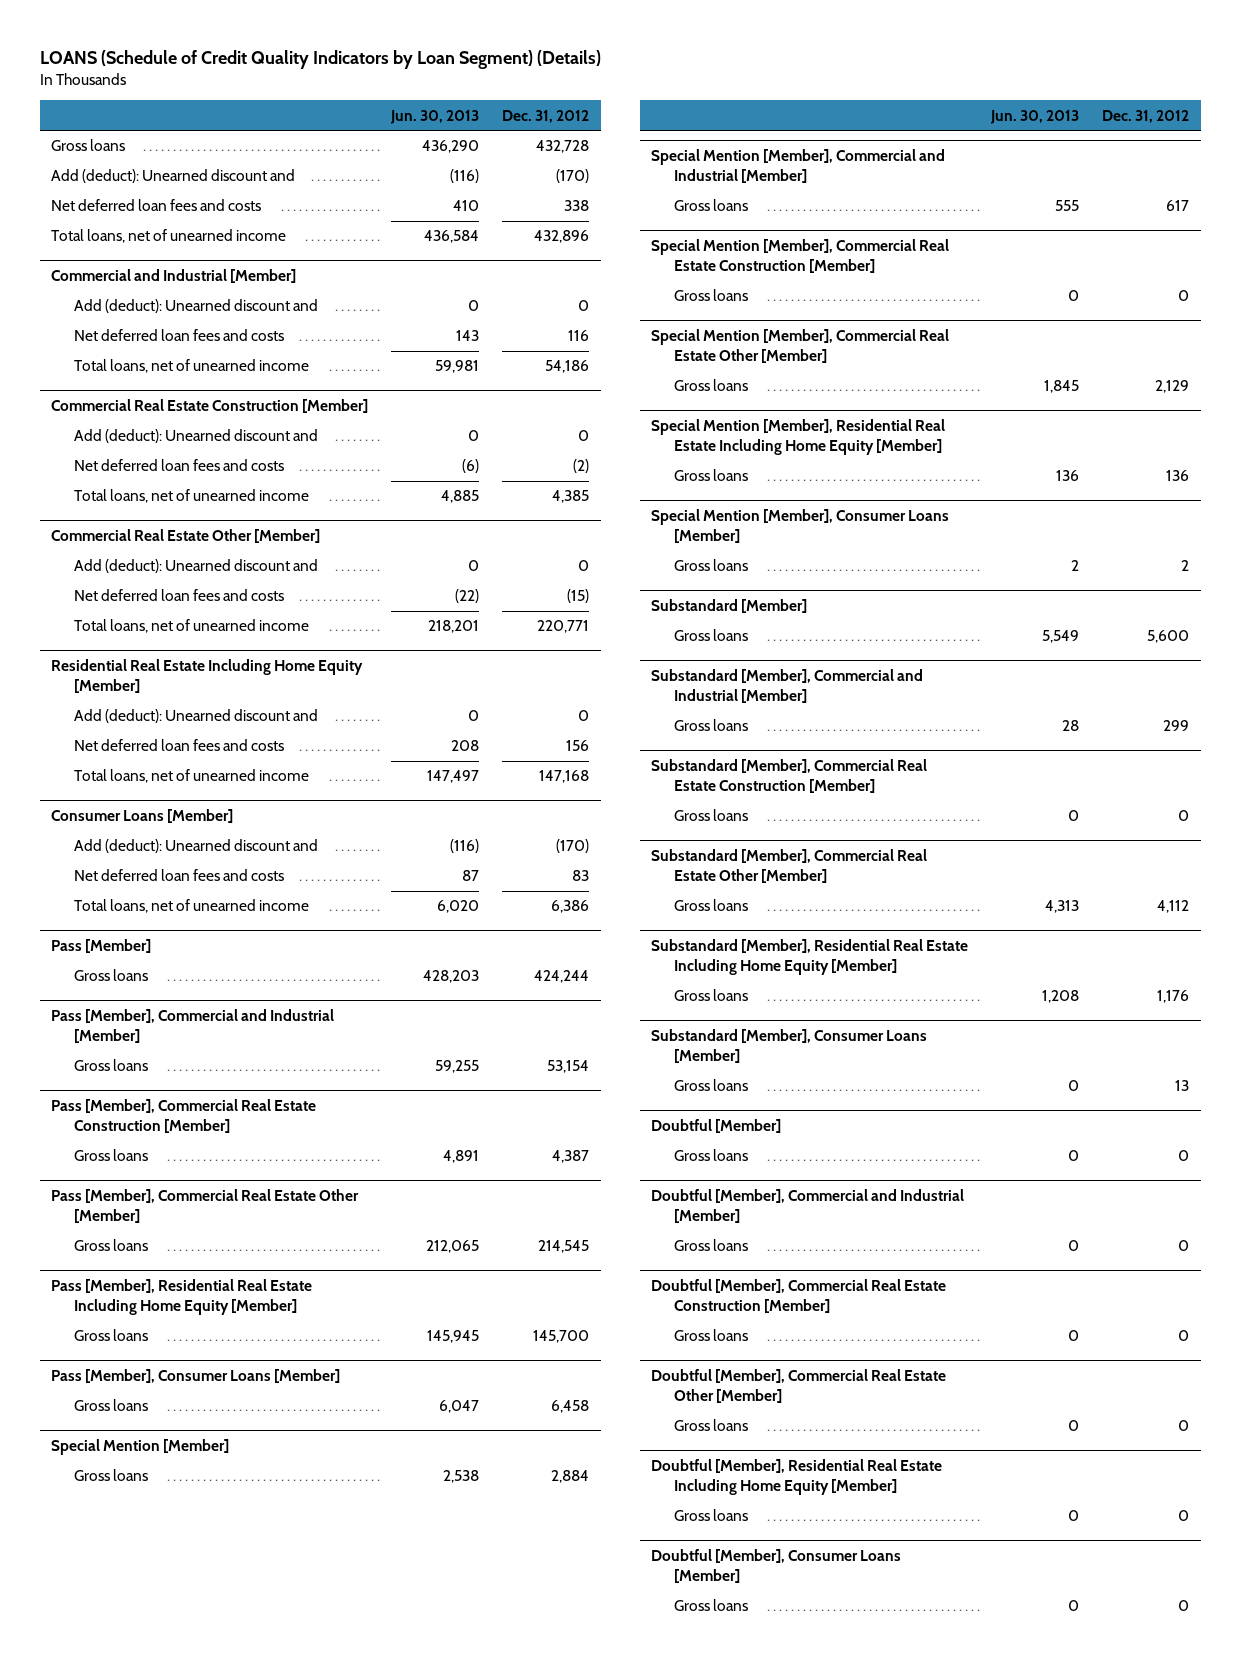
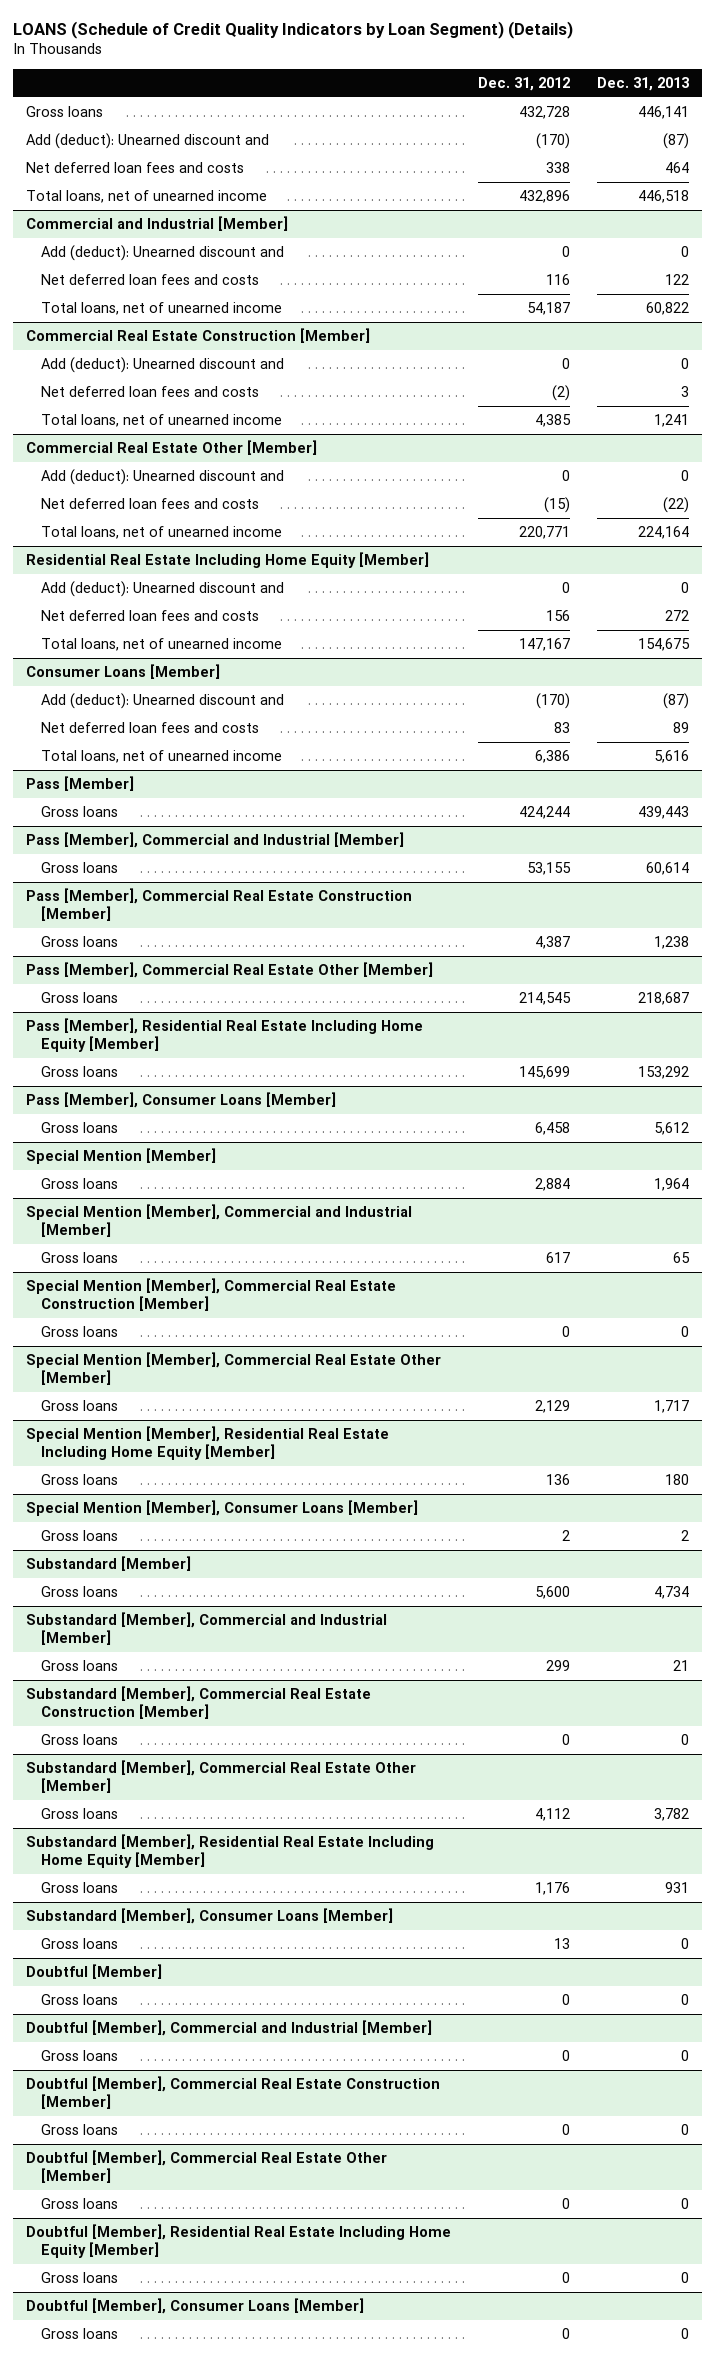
- | Jun. 30, 2013 | Dec. 31, 2012
+ | Dec. 31, 2012 | Dec. 31, 2013
@ Commercial and Industrial [Member]
- Total loans, net of unearned income | 59,981 | 54,186
+ Total loans, net of unearned income | 54,187 | 60,822
@ Residential Real Estate Including Home Equity [Member]
- Total loans, net of unearned income | 147,497 | 147,168
+ Total loans, net of unearned income | 147,167 | 154,675
@ Pass [Member], Commercial and Industrial [Member]
- Gross loans | 59,255 | 53,154
+ Gross loans | 53,155 | 60,614
@ Pass [Member], Residential Real Estate Including Home Equity [Member]
- Gross loans | 145,945 | 145,700
+ Gross loans | 145,699 | 153,292

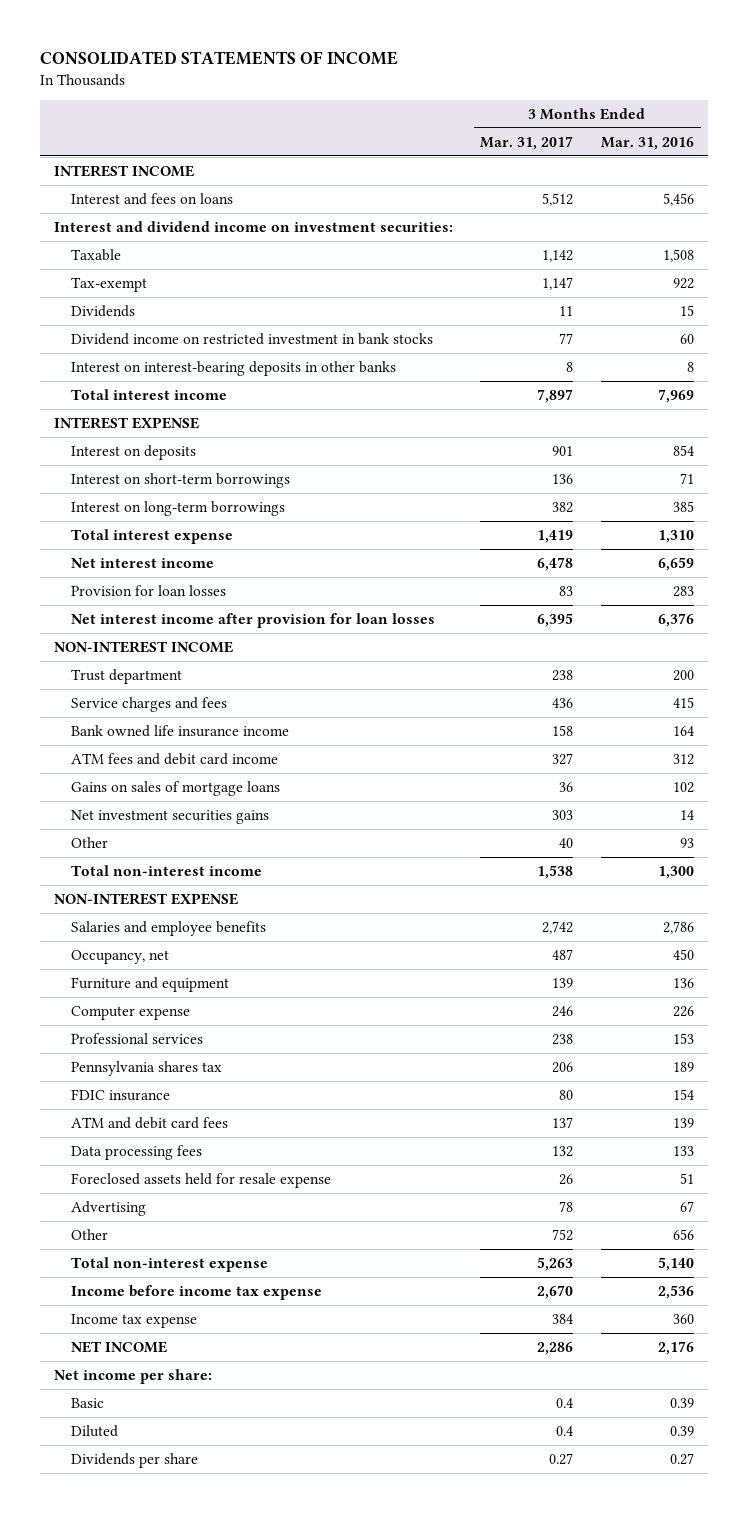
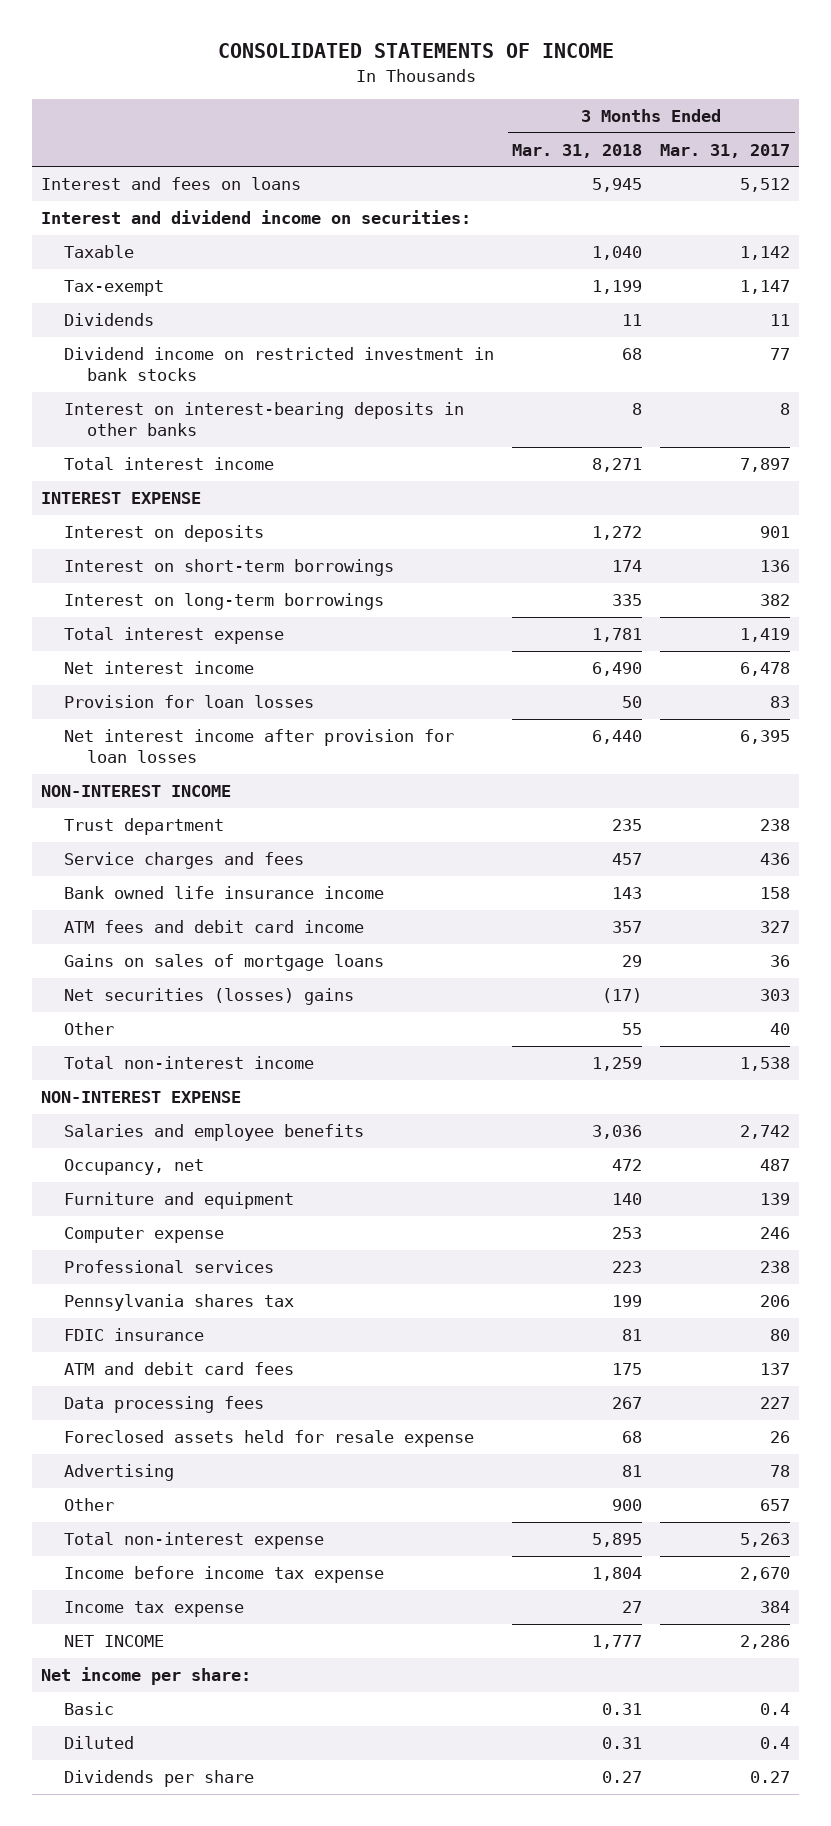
- | 3 Months Ended Mar. 31, 2017 | 3 Months Ended Mar. 31, 2016
+ | 3 Months Ended Mar. 31, 2018 | 3 Months Ended Mar. 31, 2017
- INTEREST INCOME
- Interest and dividend income on investment securities:
+ Interest and dividend income on securities:
- Net investment securities gains | 303 | 14
+ Net securities (losses) gains | (17) | 303
- Data processing fees | 132 | 133
+ Data processing fees | 267 | 227
- Other | 752 | 656
+ Other | 900 | 657

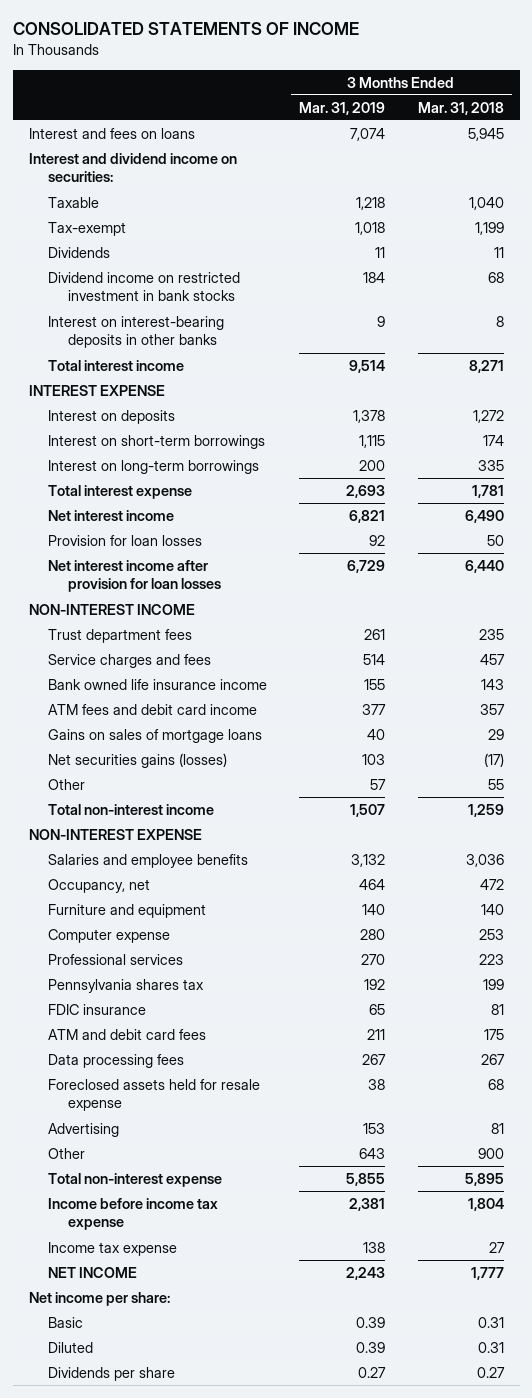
- | 3 Months Ended Mar. 31, 2018 | 3 Months Ended Mar. 31, 2017
+ | 3 Months Ended Mar. 31, 2019 | 3 Months Ended Mar. 31, 2018
- Trust department | 235 | 238
+ Trust department fees | 261 | 235
- Net securities (losses) gains | (17) | 303
+ Net securities gains (losses) | 103 | (17)

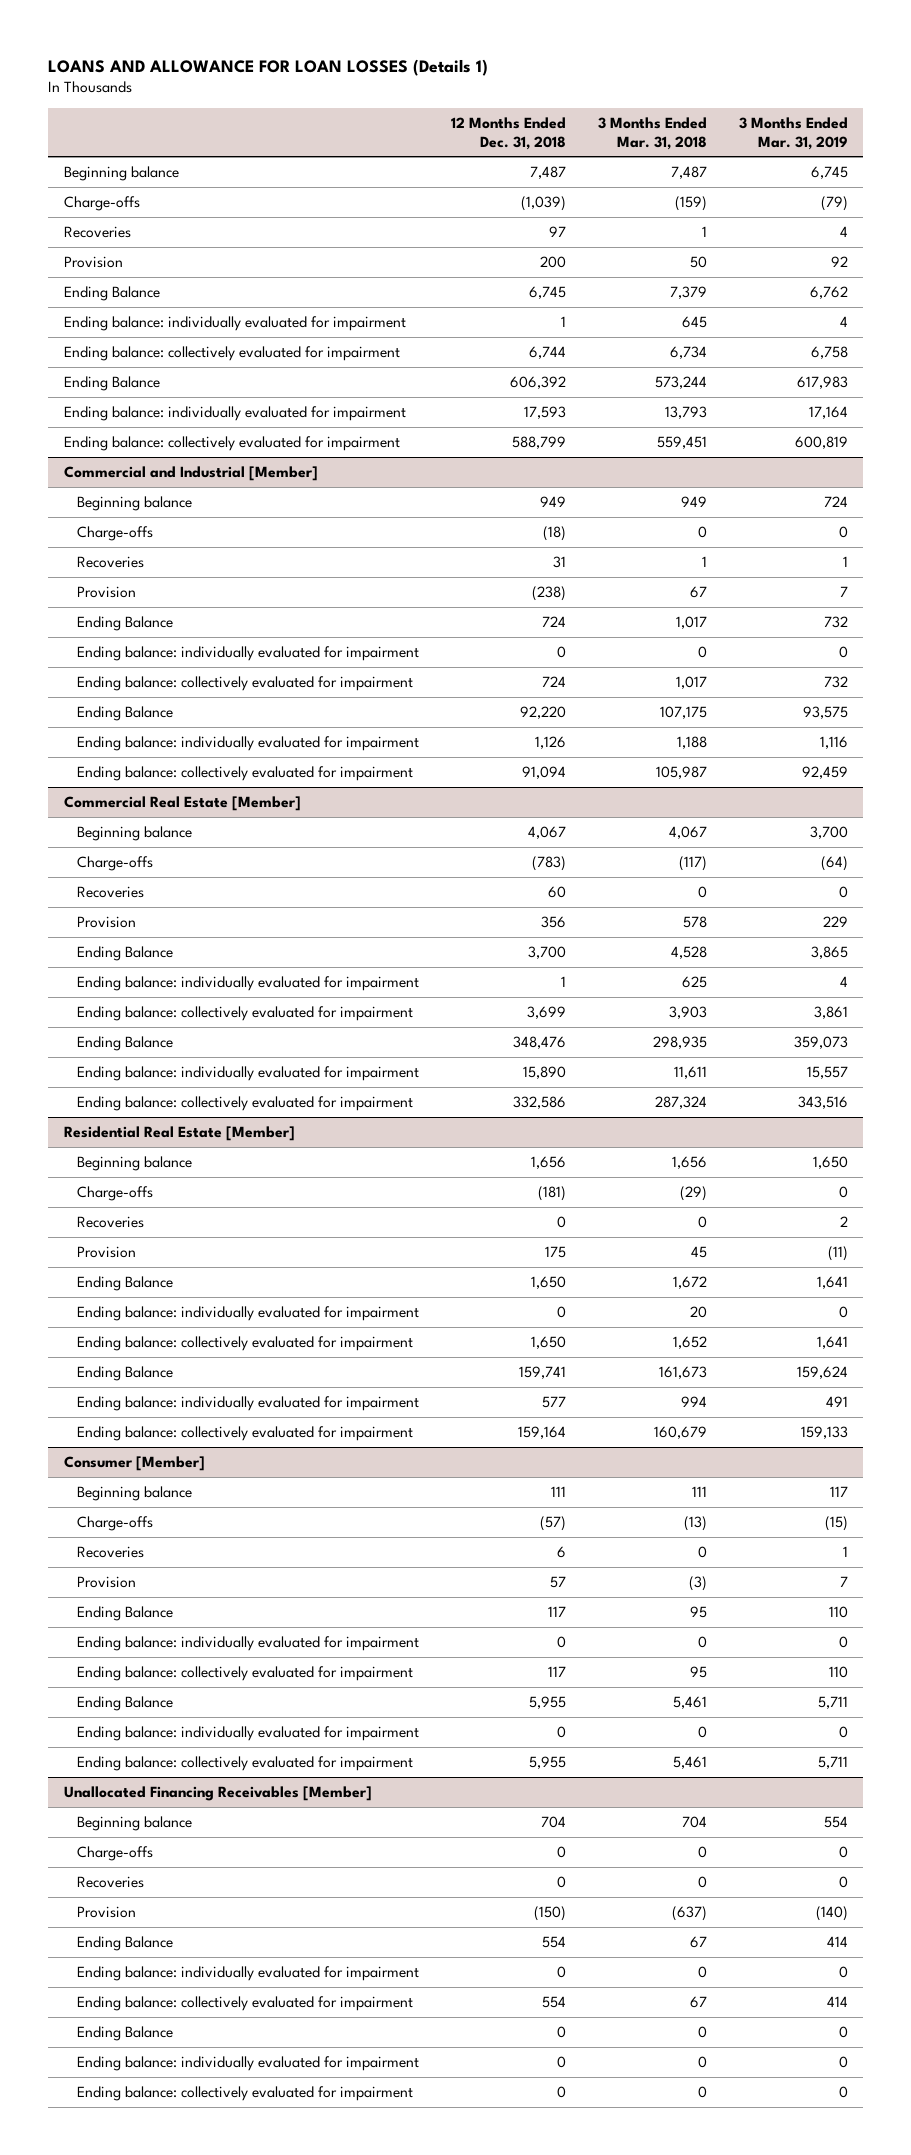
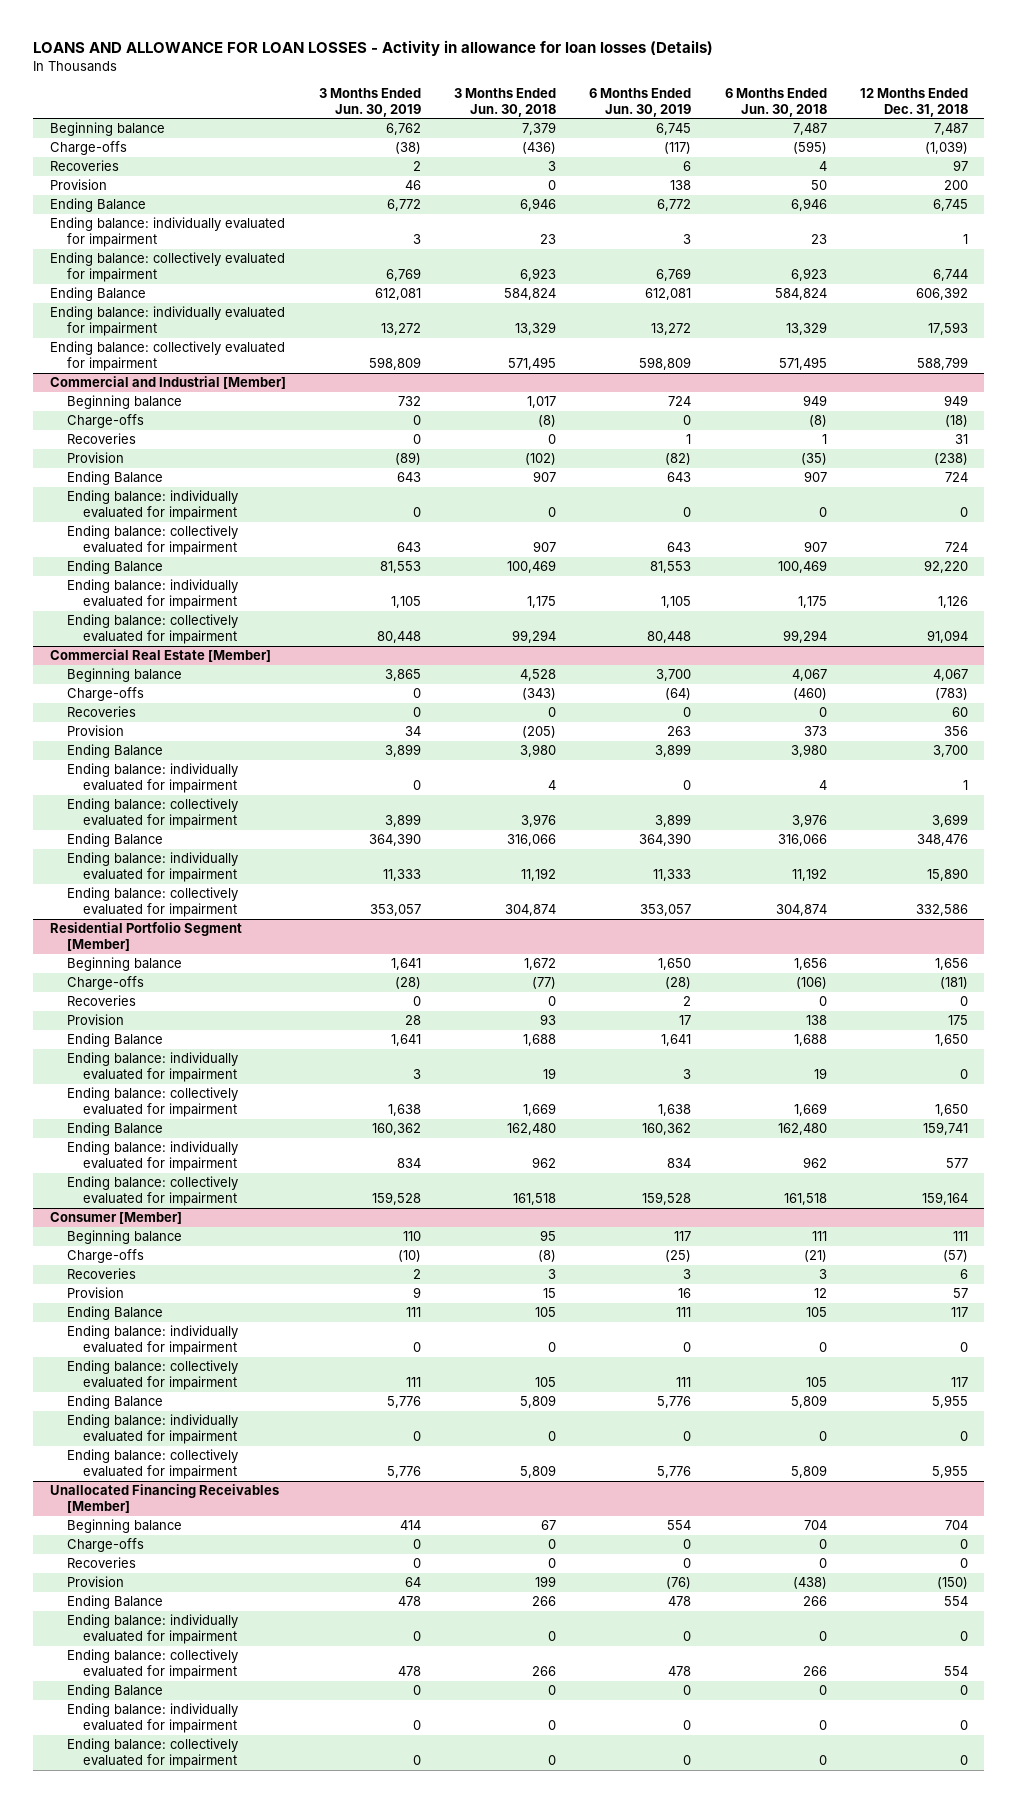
- LOANS AND ALLOWANCE FOR LOAN LOSSES (Details 1)
+ LOANS AND ALLOWANCE FOR LOAN LOSSES - Activity in allowance for loan losses (Details)
- | 12 Months Ended Dec. 31, 2018 | 3 Months Ended Mar. 31, 2018 | 3 Months Ended Mar. 31, 2019
+ | 3 Months Ended Jun. 30, 2019 | 3 Months Ended Jun. 30, 2018 | 6 Months Ended Jun. 30, 2019 | 6 Months Ended Jun. 30, 2018 | 12 Months Ended Dec. 31, 2018
- Residential Real Estate [Member]
+ Residential Portfolio Segment [Member]

